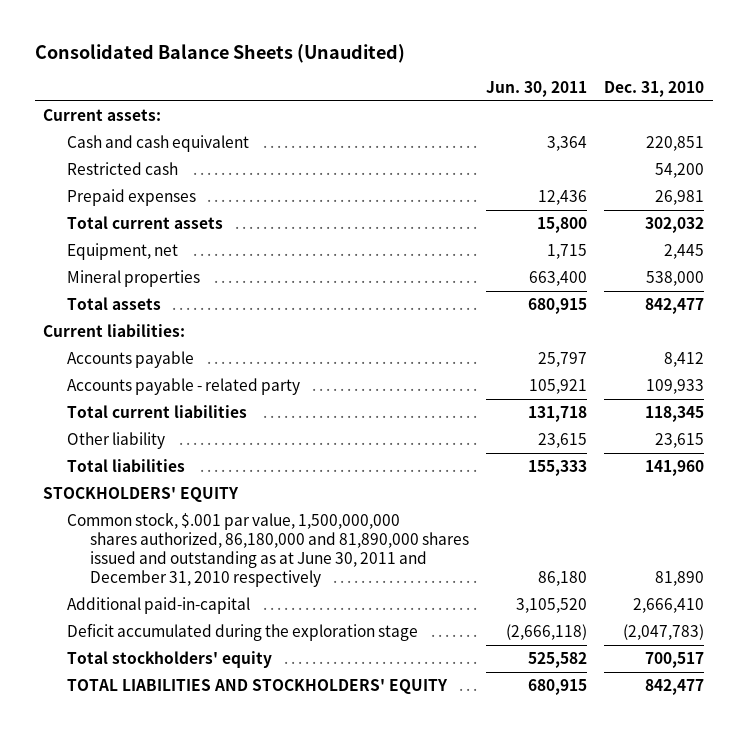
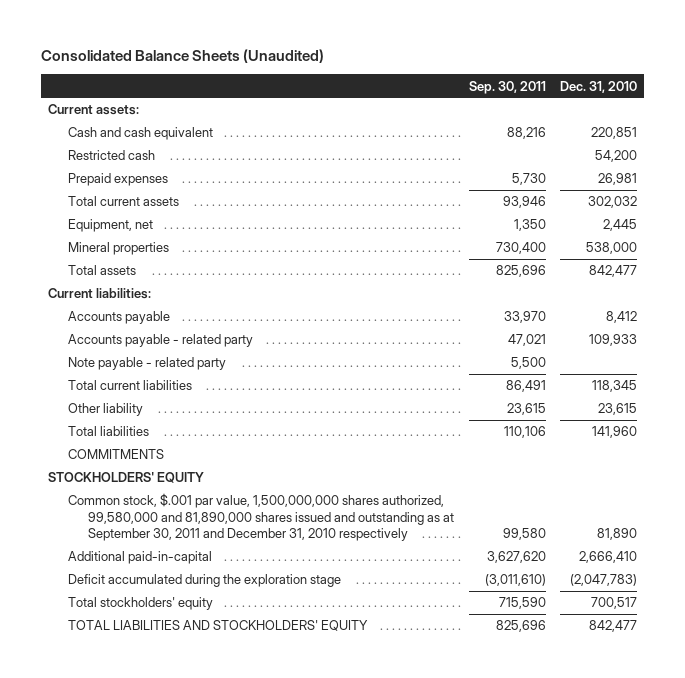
- | Jun. 30, 2011 | Dec. 31, 2010
+ | Sep. 30, 2011 | Dec. 31, 2010
+ Note payable - related party | 5,500 |
+ COMMITMENTS
- Common stock, $.001 par value, 1,500,000,000 shares authorized, 86,180,000 and 81,890,000 shares issued and outstanding as at June 30, 2011 and December 31, 2010 respectively | 86,180 | 81,890
+ Common stock, $.001 par value, 1,500,000,000 shares authorized, 99,580,000 and 81,890,000 shares issued and outstanding as at September 30, 2011 and December 31, 2010 respectively | 99,580 | 81,890

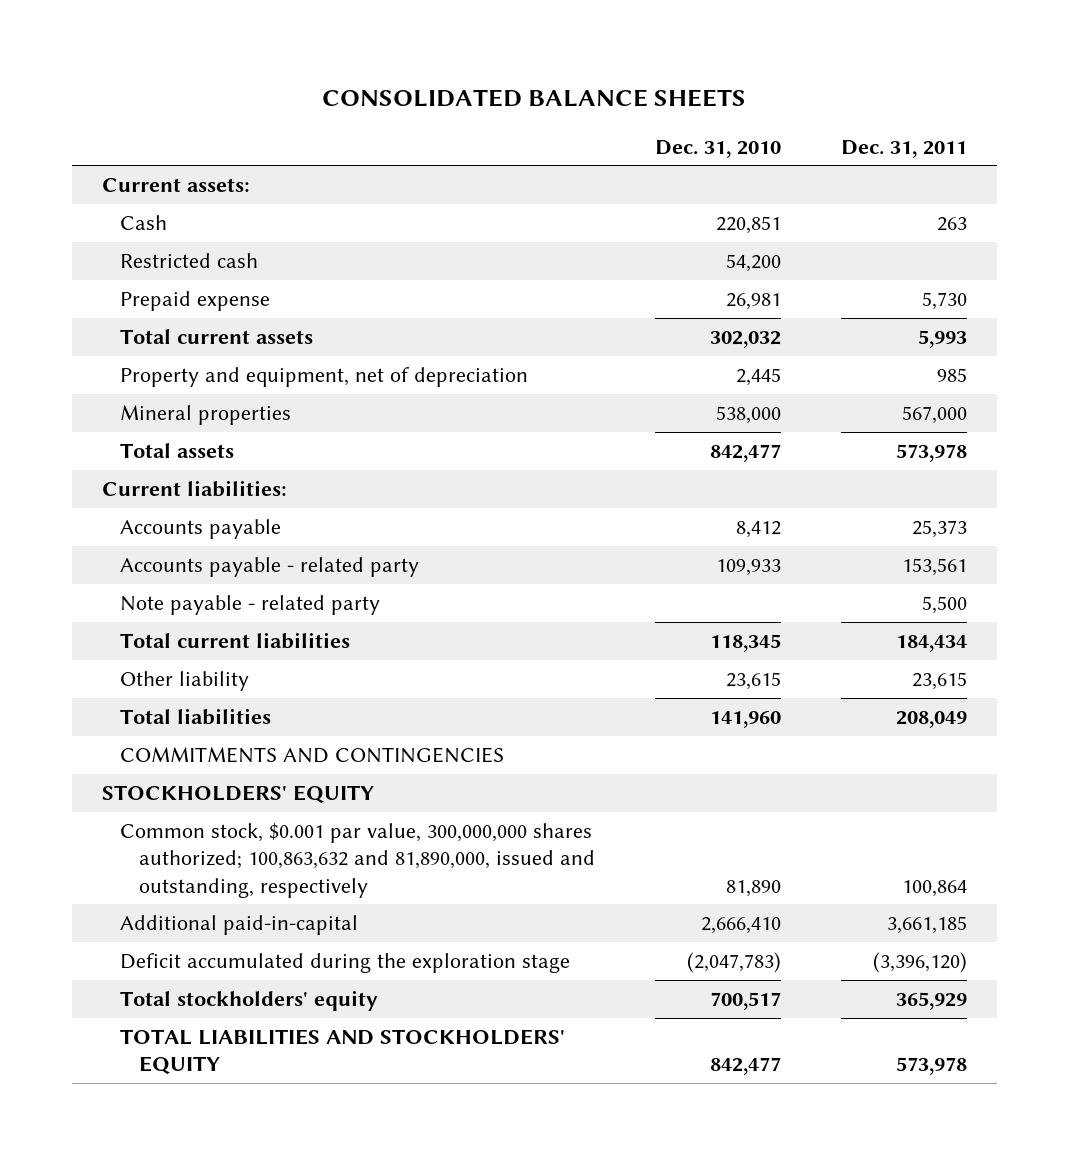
- Consolidated Balance Sheets (Unaudited)
+ CONSOLIDATED BALANCE SHEETS
- | Sep. 30, 2011 | Dec. 31, 2010
+ | Dec. 31, 2010 | Dec. 31, 2011
- Cash and cash equivalent | 88,216 | 220,851
+ Cash | 220,851 | 263
- Prepaid expenses | 5,730 | 26,981
+ Prepaid expense | 26,981 | 5,730
- Equipment, net | 1,350 | 2,445
+ Property and equipment, net of depreciation | 2,445 | 985
- COMMITMENTS
+ COMMITMENTS AND CONTINGENCIES
- Common stock, $.001 par value, 1,500,000,000 shares authorized, 99,580,000 and 81,890,000 shares issued and outstanding as at September 30, 2011 and December 31, 2010 respectively | 99,580 | 81,890
+ Common stock, $0.001 par value, 300,000,000 shares authorized; 100,863,632 and 81,890,000, issued and outstanding, respectively | 81,890 | 100,864

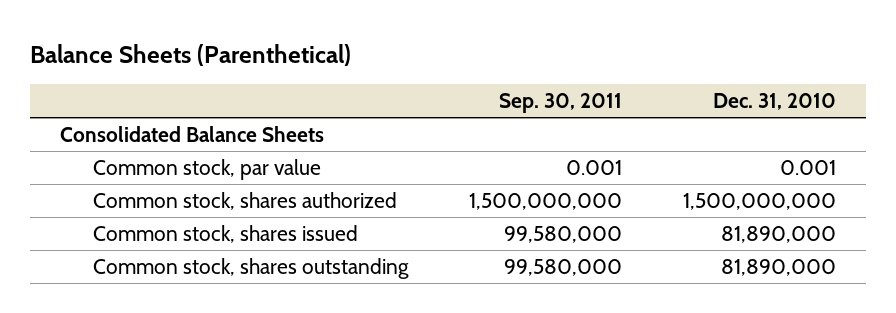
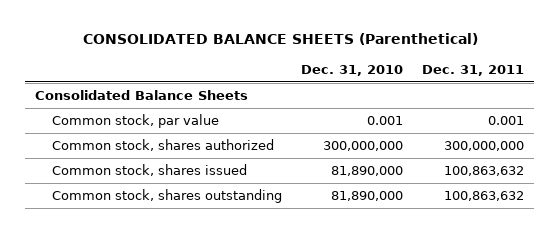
- Balance Sheets (Parenthetical)
+ CONSOLIDATED BALANCE SHEETS (Parenthetical)
- | Sep. 30, 2011 | Dec. 31, 2010
+ | Dec. 31, 2010 | Dec. 31, 2011
- Common stock, shares authorized | 1,500,000,000 | 1,500,000,000
+ Common stock, shares authorized | 300,000,000 | 300,000,000

